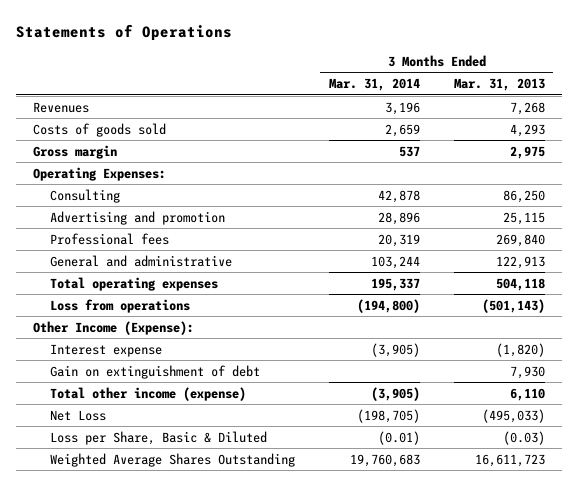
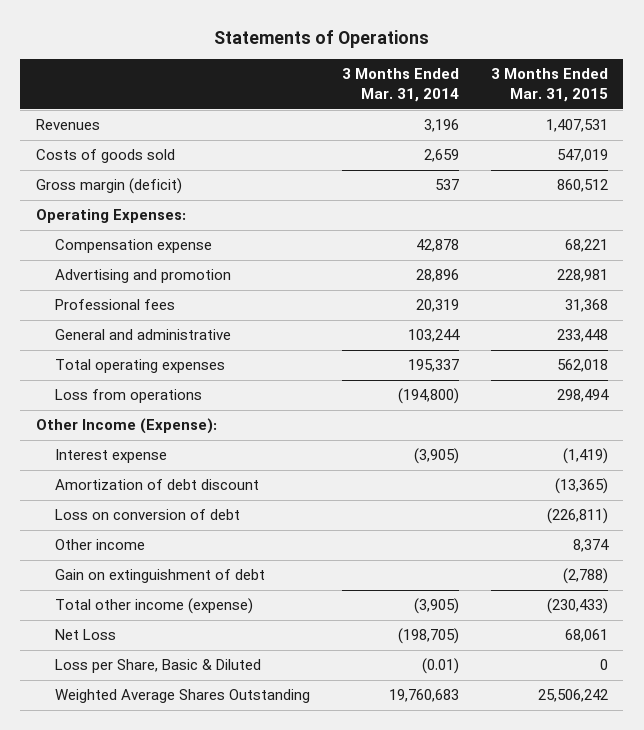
- | 3 Months Ended Mar. 31, 2014 | 3 Months Ended Mar. 31, 2013
+ | 3 Months Ended Mar. 31, 2014 | 3 Months Ended Mar. 31, 2015
- Gross margin | 537 | 2,975
+ Gross margin (deficit) | 537 | 860,512
- Consulting | 42,878 | 86,250
+ Compensation expense | 42,878 | 68,221
+ Amortization of debt discount | | (13,365)
+ Loss on conversion of debt | | (226,811)
+ Other income | | 8,374

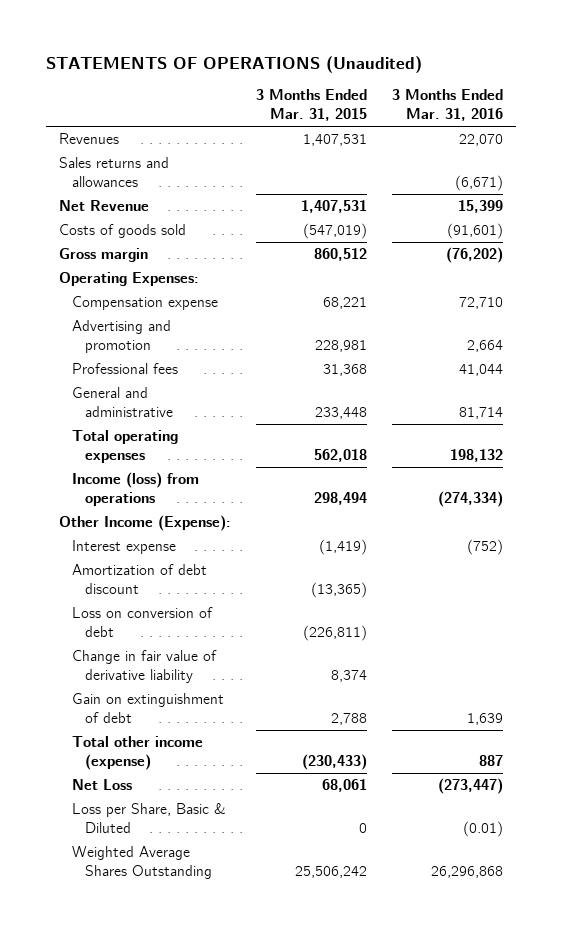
- Statements of Operations
+ STATEMENTS OF OPERATIONS (Unaudited)
- | 3 Months Ended Mar. 31, 2014 | 3 Months Ended Mar. 31, 2015
+ | 3 Months Ended Mar. 31, 2015 | 3 Months Ended Mar. 31, 2016
- Costs of goods sold | 2,659 | 547,019
- Gross margin (deficit) | 537 | 860,512
+ Sales returns and allowances | | (6,671)
+ Net Revenue | 1,407,531 | 15,399
+ Costs of goods sold | (547,019) | (91,601)
+ Gross margin | 860,512 | (76,202)
- Loss from operations | (194,800) | 298,494
+ Income (loss) from operations | 298,494 | (274,334)
- Other income | | 8,374
- Gain on extinguishment of debt | | (2,788)
+ Change in fair value of derivative liability | 8,374 |
+ Gain on extinguishment of debt | 2,788 | 1,639

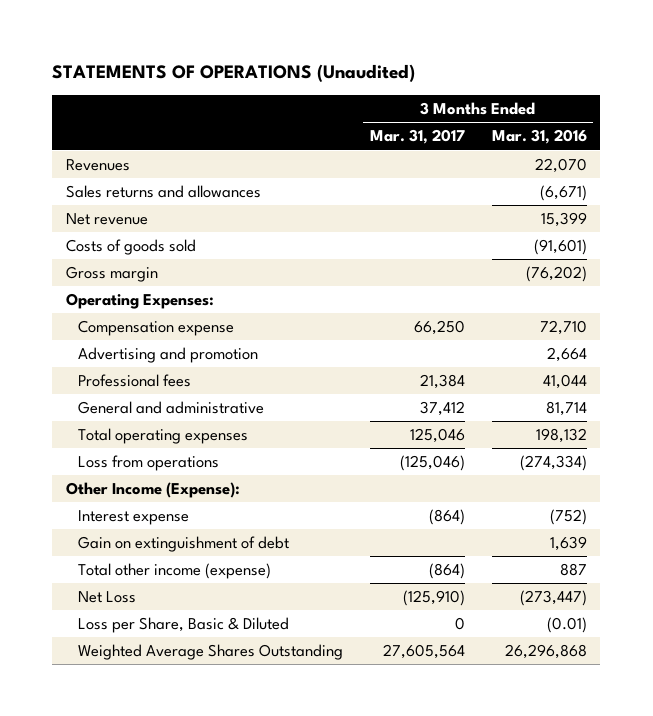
- | 3 Months Ended Mar. 31, 2015 | 3 Months Ended Mar. 31, 2016
+ | 3 Months Ended Mar. 31, 2017 | 3 Months Ended Mar. 31, 2016
- Net Revenue | 1,407,531 | 15,399
+ Net revenue | | 15,399
- Income (loss) from operations | 298,494 | (274,334)
+ Loss from operations | (125,046) | (274,334)
- Amortization of debt discount | (13,365) |
- Loss on conversion of debt | (226,811) |
- Change in fair value of derivative liability | 8,374 |

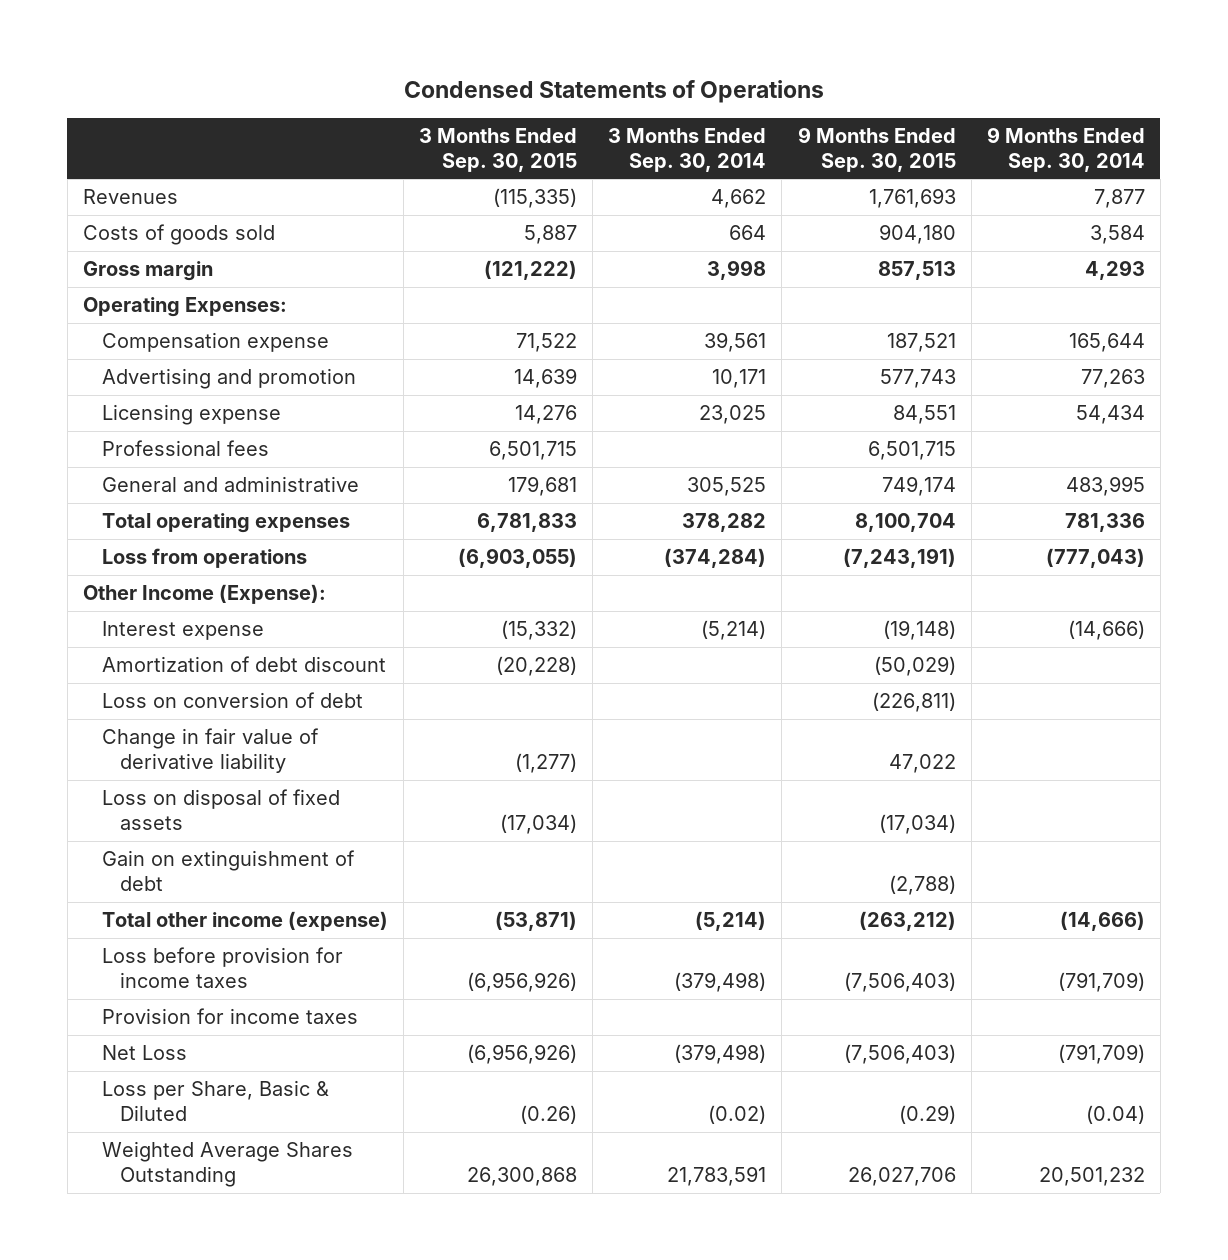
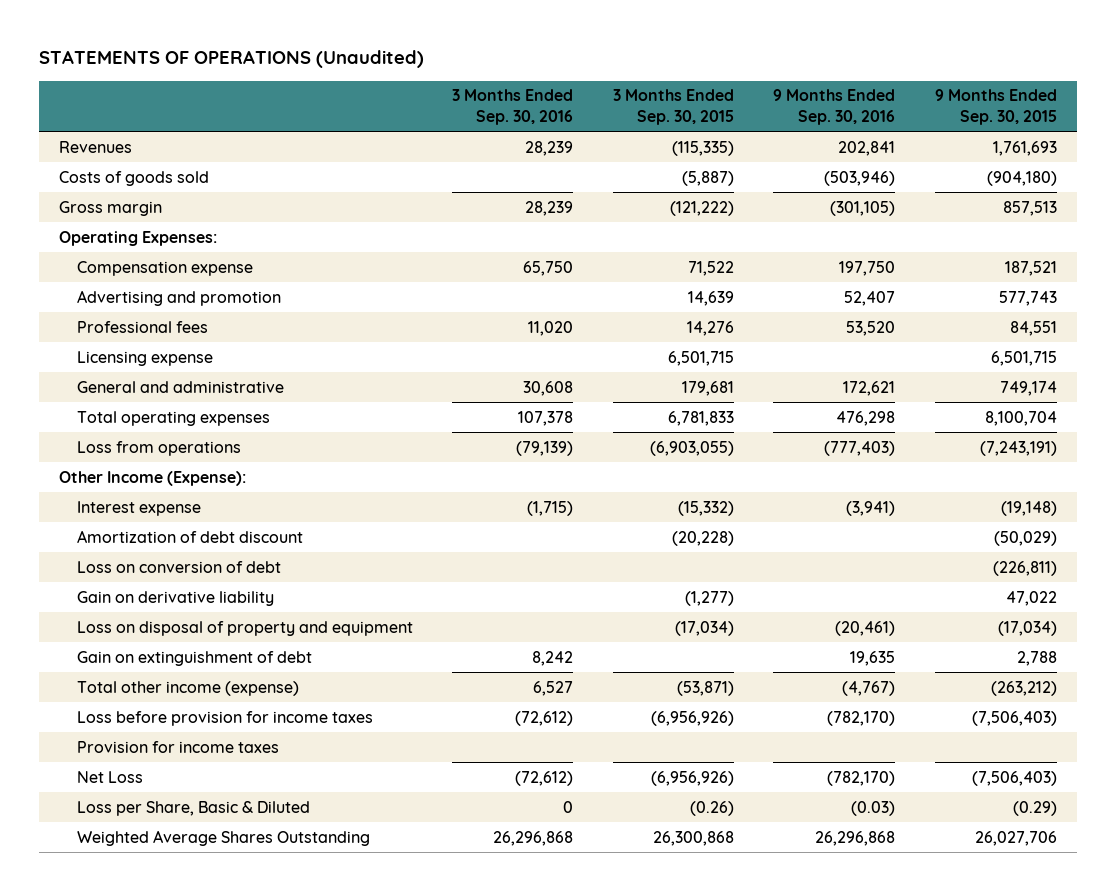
- Condensed Statements of Operations
+ STATEMENTS OF OPERATIONS (Unaudited)
- | 3 Months Ended Sep. 30, 2015 | 3 Months Ended Sep. 30, 2014 | 9 Months Ended Sep. 30, 2015 | 9 Months Ended Sep. 30, 2014
+ | 3 Months Ended Sep. 30, 2016 | 3 Months Ended Sep. 30, 2015 | 9 Months Ended Sep. 30, 2016 | 9 Months Ended Sep. 30, 2015
- Costs of goods sold | 5,887 | 664 | 904,180 | 3,584
+ Costs of goods sold | | (5,887) | (503,946) | (904,180)
- Licensing expense | 14,276 | 23,025 | 84,551 | 54,434
- Professional fees | 6,501,715 | | 6,501,715 |
+ Professional fees | 11,020 | 14,276 | 53,520 | 84,551
+ Licensing expense | | 6,501,715 | | 6,501,715
- Change in fair value of derivative liability | (1,277) | | 47,022 |
- Loss on disposal of fixed assets | (17,034) | | (17,034) |
- Gain on extinguishment of debt | | | (2,788) |
+ Gain on derivative liability | | (1,277) | | 47,022
+ Loss on disposal of property and equipment | | (17,034) | (20,461) | (17,034)
+ Gain on extinguishment of debt | 8,242 | | 19,635 | 2,788

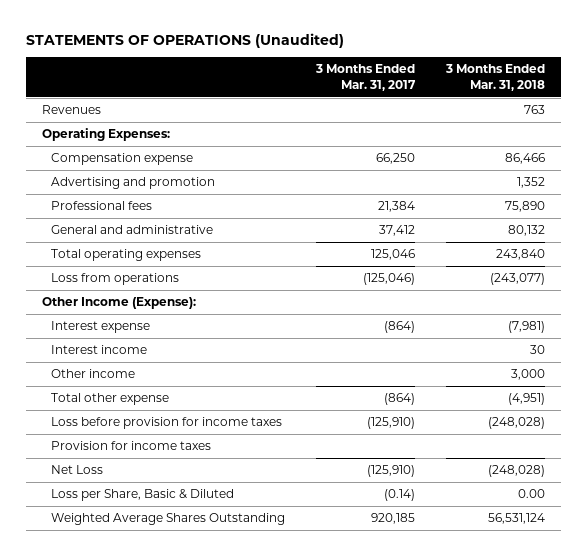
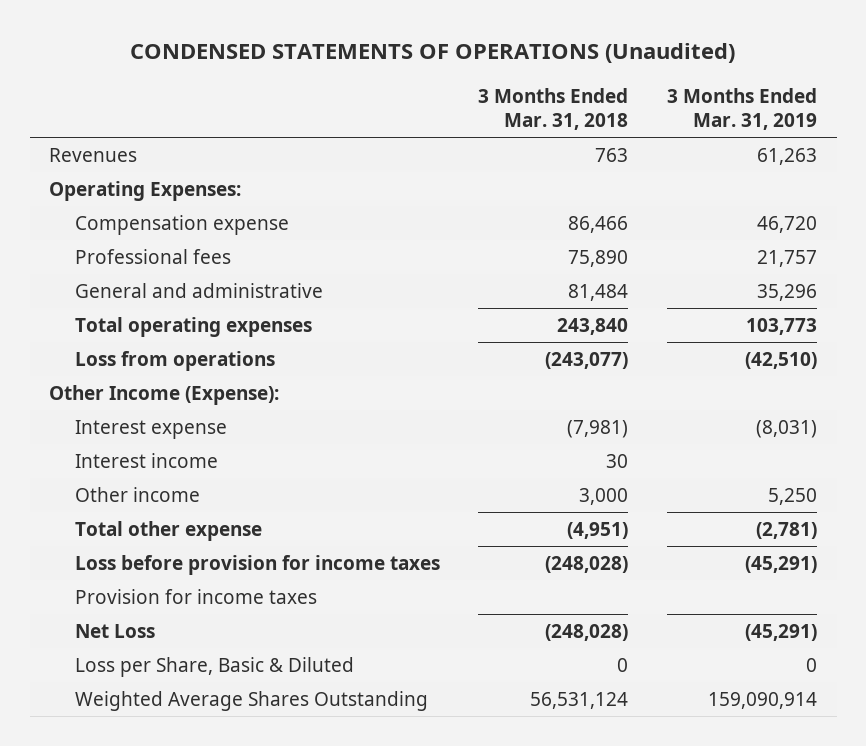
- STATEMENTS OF OPERATIONS (Unaudited)
+ CONDENSED STATEMENTS OF OPERATIONS (Unaudited)
- | 3 Months Ended Mar. 31, 2017 | 3 Months Ended Mar. 31, 2018
+ | 3 Months Ended Mar. 31, 2018 | 3 Months Ended Mar. 31, 2019
- Advertising and promotion | | 1,352
- General and administrative | 37,412 | 80,132
+ General and administrative | 81,484 | 35,296
- Loss per Share, Basic & Diluted | (0.14) | 0.00
+ Loss per Share, Basic & Diluted | 0 | 0

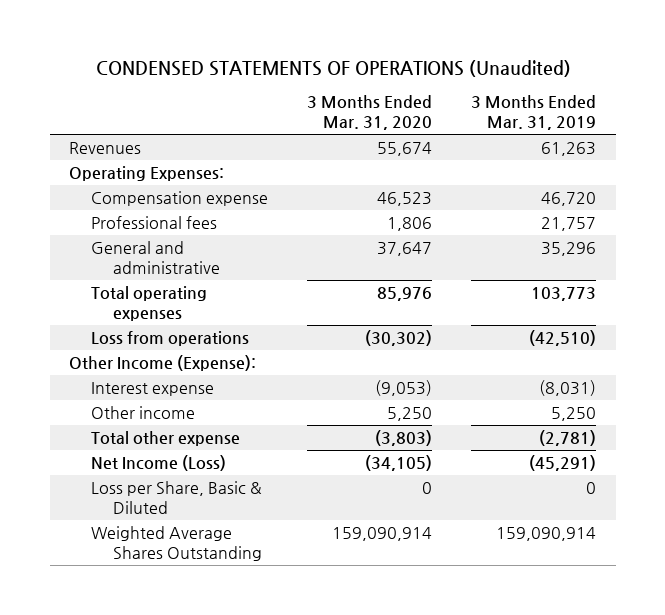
- | 3 Months Ended Mar. 31, 2018 | 3 Months Ended Mar. 31, 2019
+ | 3 Months Ended Mar. 31, 2020 | 3 Months Ended Mar. 31, 2019
- Interest income | 30 |
- Loss before provision for income taxes | (248,028) | (45,291)
- Provision for income taxes
- Net Loss | (248,028) | (45,291)
+ Net Income (Loss) | (34,105) | (45,291)

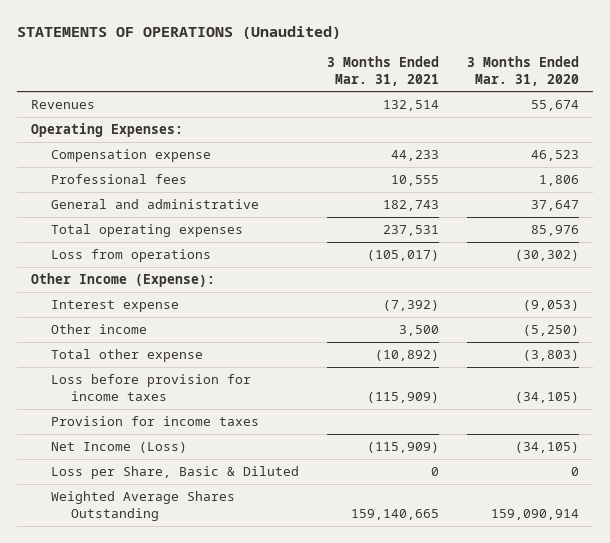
- CONDENSED STATEMENTS OF OPERATIONS (Unaudited)
+ STATEMENTS OF OPERATIONS (Unaudited)
- | 3 Months Ended Mar. 31, 2020 | 3 Months Ended Mar. 31, 2019
+ | 3 Months Ended Mar. 31, 2021 | 3 Months Ended Mar. 31, 2020
- Other income | 5,250 | 5,250
+ Other income | 3,500 | (5,250)
+ Loss before provision for income taxes | (115,909) | (34,105)
+ Provision for income taxes

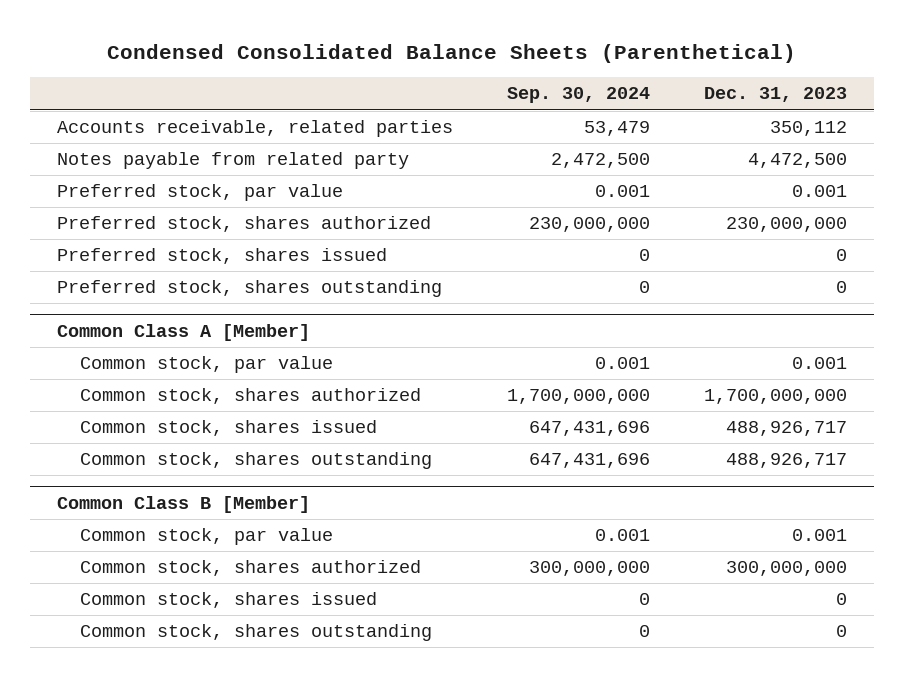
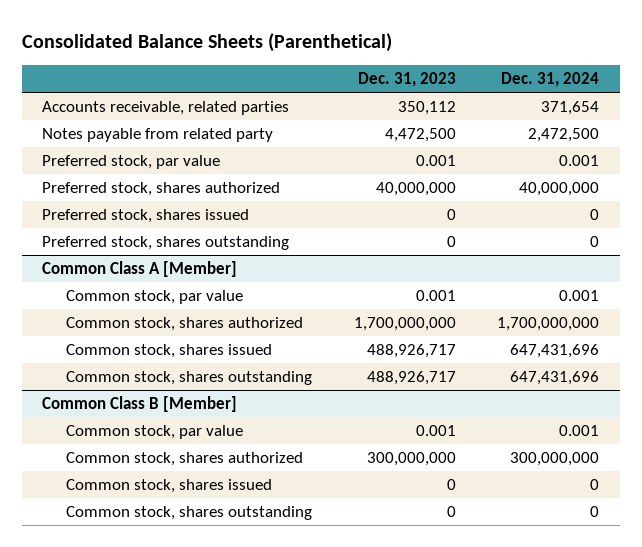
- Condensed Consolidated Balance Sheets (Parenthetical)
+ Consolidated Balance Sheets (Parenthetical)
- | Sep. 30, 2024 | Dec. 31, 2023
+ | Dec. 31, 2023 | Dec. 31, 2024
- Preferred stock, shares authorized | 230,000,000 | 230,000,000
+ Preferred stock, shares authorized | 40,000,000 | 40,000,000

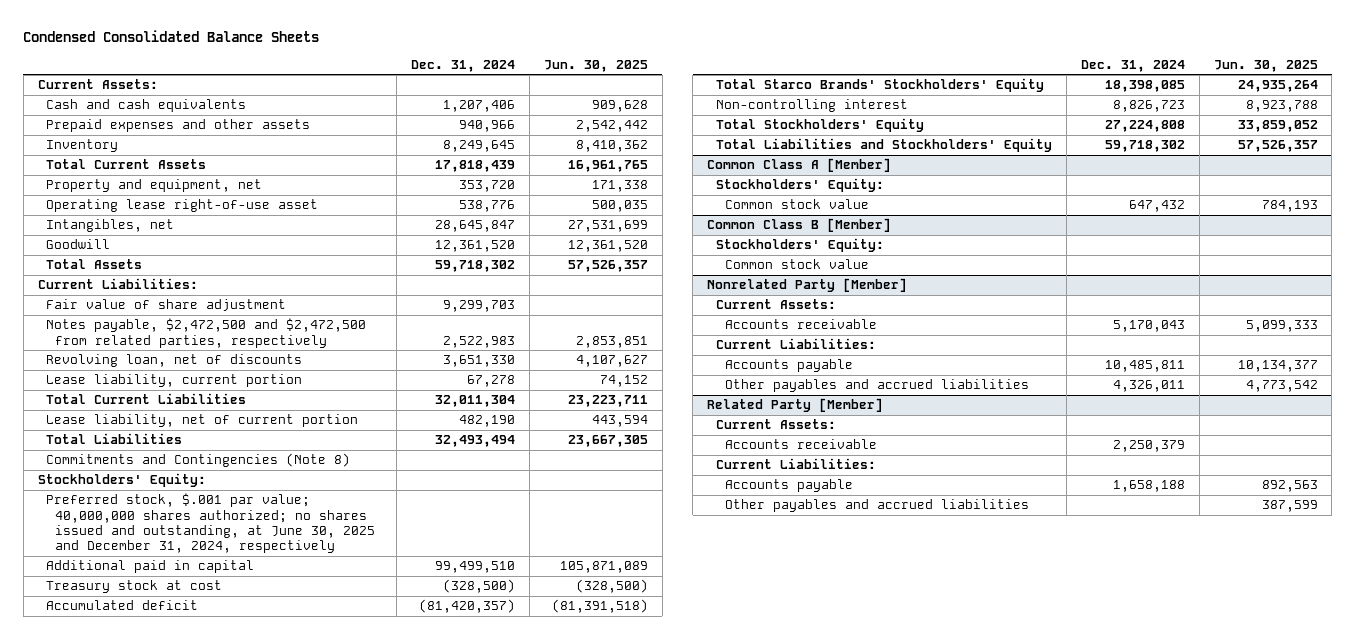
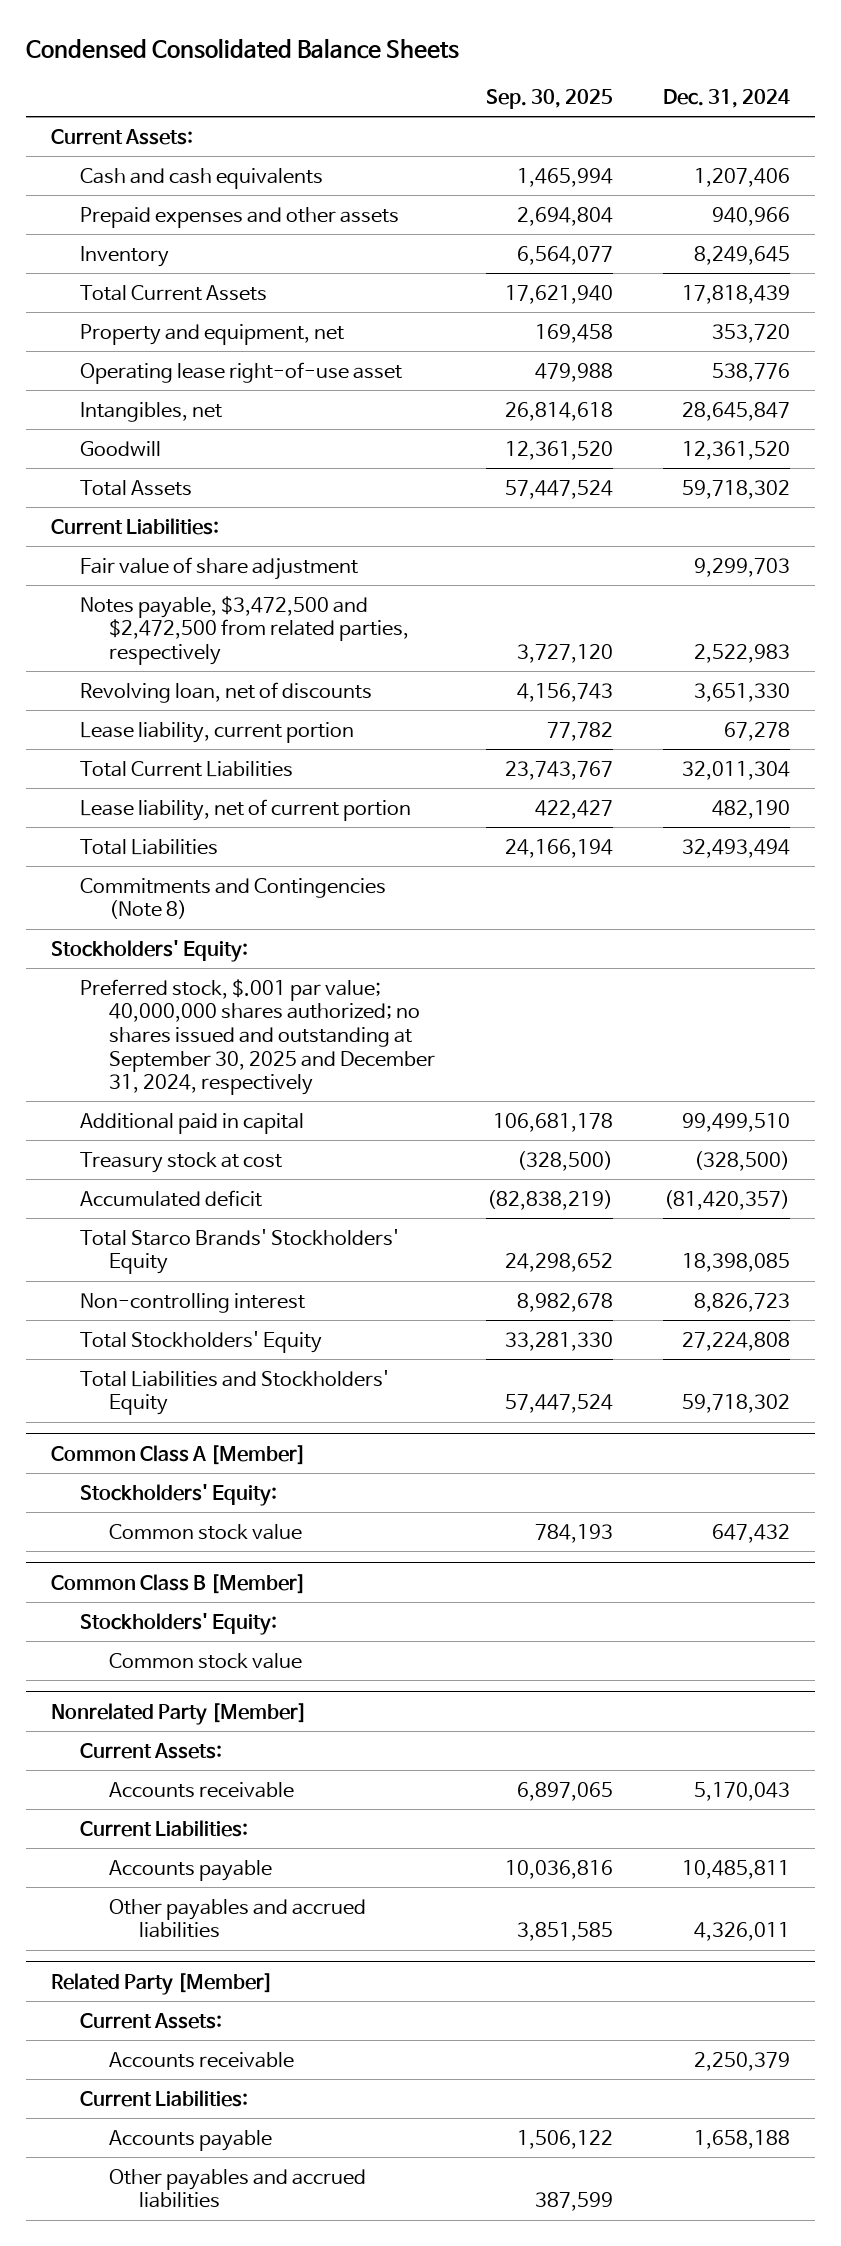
- | Dec. 31, 2024 | Jun. 30, 2025
+ | Sep. 30, 2025 | Dec. 31, 2024
- Notes payable, $2,472,500 and $2,472,500 from related parties, respectively | 2,522,983 | 2,853,851
+ Notes payable, $3,472,500 and $2,472,500 from related parties, respectively | 3,727,120 | 2,522,983
- Preferred stock, $.001 par value; 40,000,000 shares authorized; no shares issued and outstanding, at June 30, 2025 and December 31, 2024, respectively
+ Preferred stock, $.001 par value; 40,000,000 shares authorized; no shares issued and outstanding at September 30, 2025 and December 31, 2024, respectively

